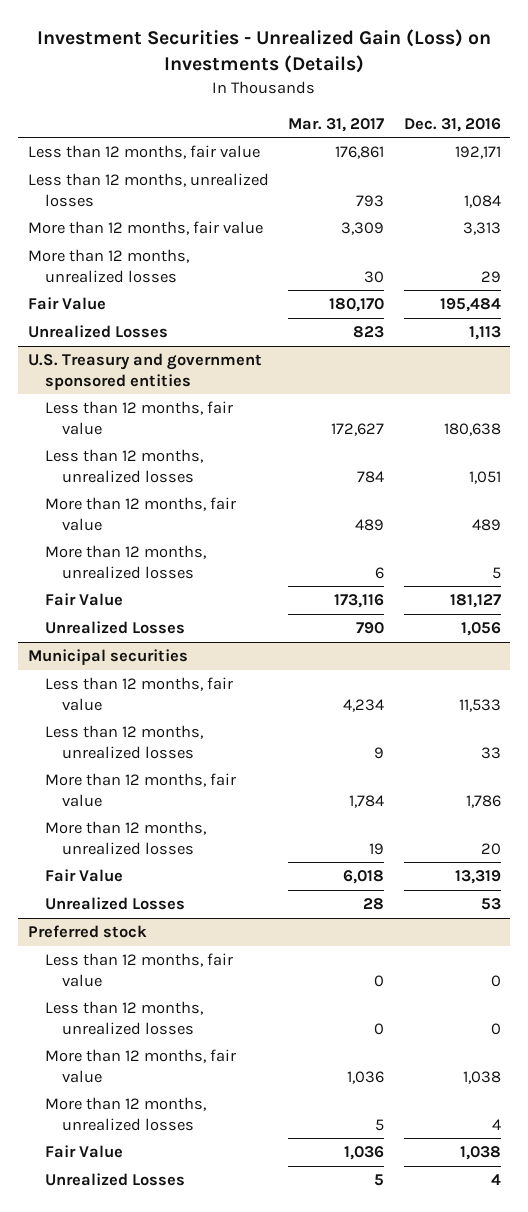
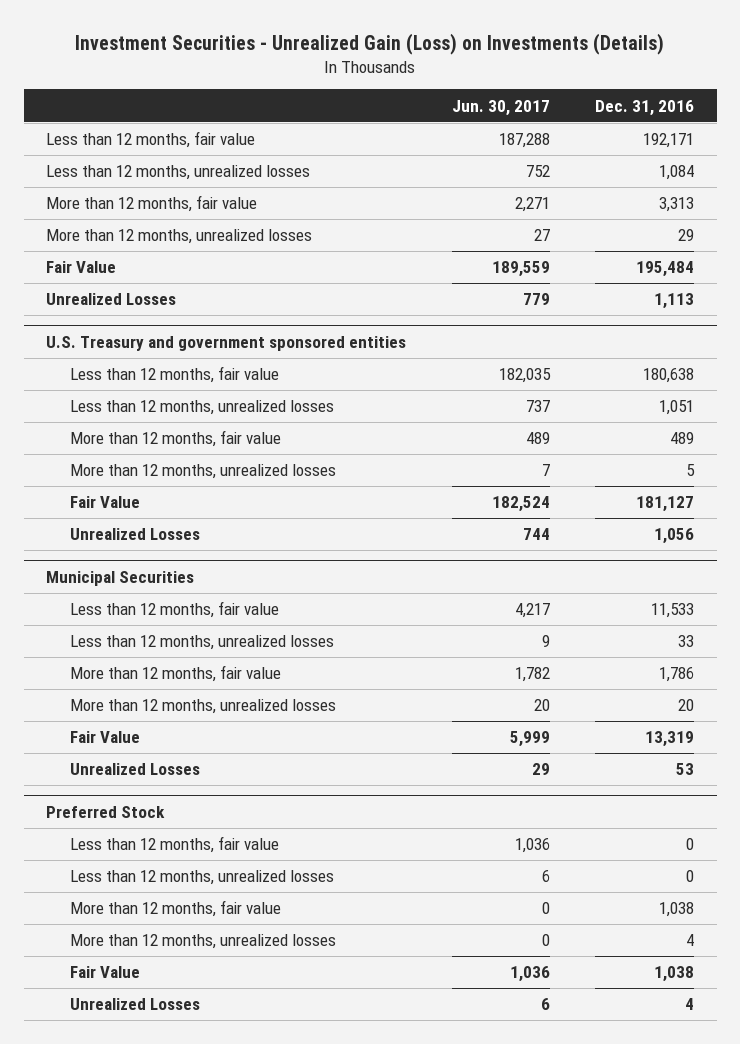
- | Mar. 31, 2017 | Dec. 31, 2016
+ | Jun. 30, 2017 | Dec. 31, 2016
- Municipal securities
+ Municipal Securities
- Preferred stock
+ Preferred Stock

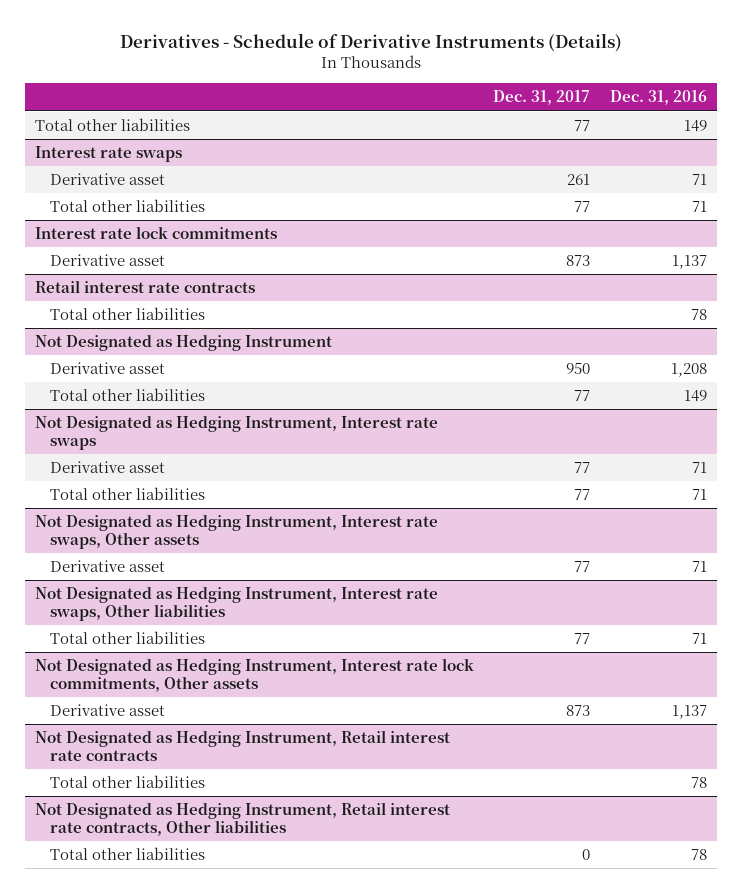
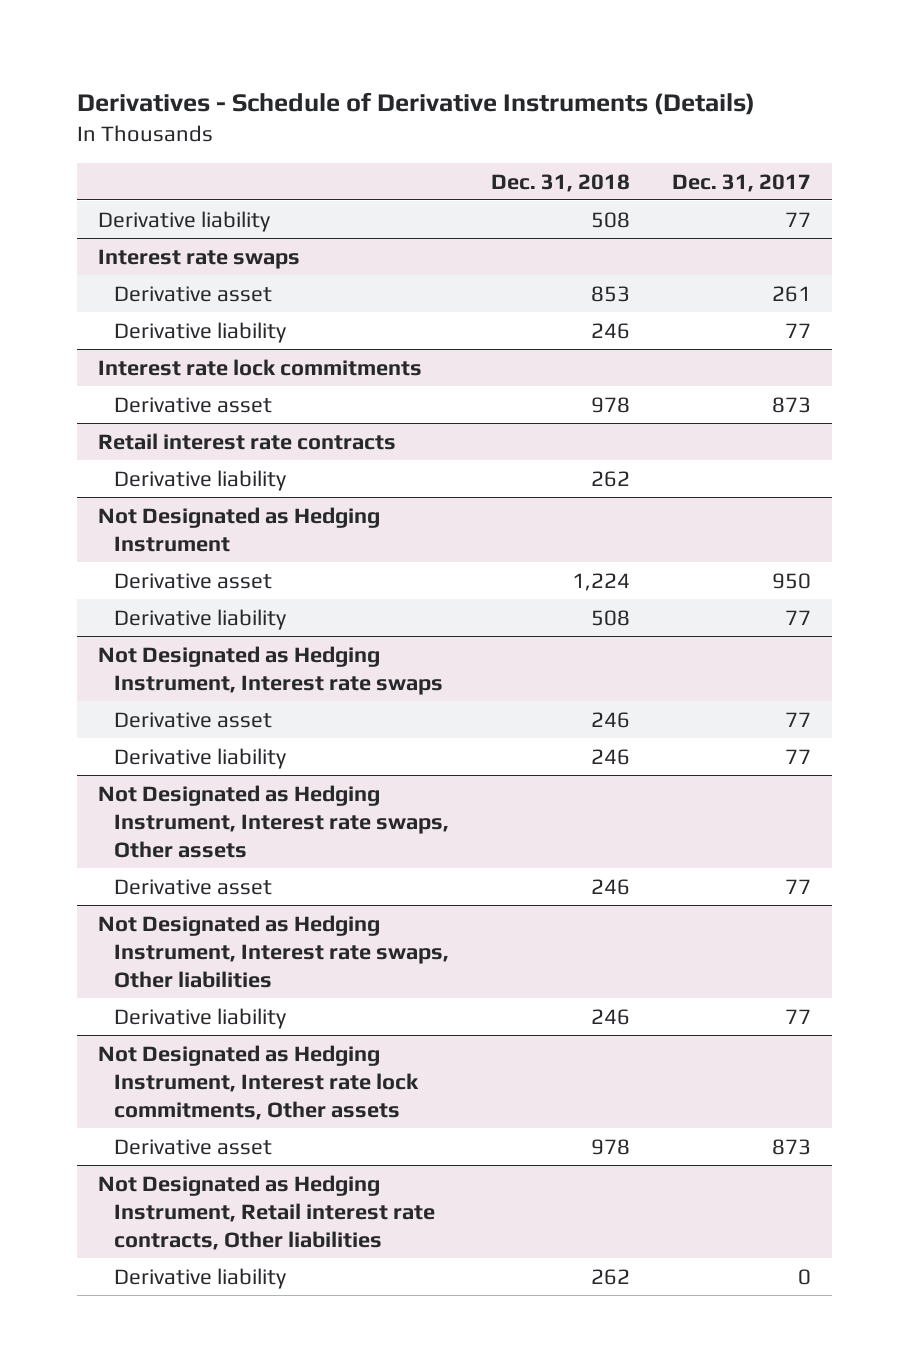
- | Dec. 31, 2017 | Dec. 31, 2016
+ | Dec. 31, 2018 | Dec. 31, 2017
- Total other liabilities | 77 | 149
+ Derivative liability | 508 | 77
@ Interest rate swaps
- Total other liabilities | 77 | 71
+ Derivative liability | 246 | 77
@ Retail interest rate contracts
- Total other liabilities | | 78
+ Derivative liability | 262 |
@ Not Designated as Hedging Instrument
- Total other liabilities | 77 | 149
+ Derivative liability | 508 | 77
@ Not Designated as Hedging Instrument, Interest rate swaps
- Total other liabilities | 77 | 71
+ Derivative liability | 246 | 77
@ Not Designated as Hedging Instrument, Interest rate swaps, Other liabilities
- Total other liabilities | 77 | 71
+ Derivative liability | 246 | 77
- Not Designated as Hedging Instrument, Retail interest rate contracts
- Total other liabilities | | 78
@ Not Designated as Hedging Instrument, Retail interest rate contracts, Other liabilities
- Total other liabilities | 0 | 78
+ Derivative liability | 262 | 0

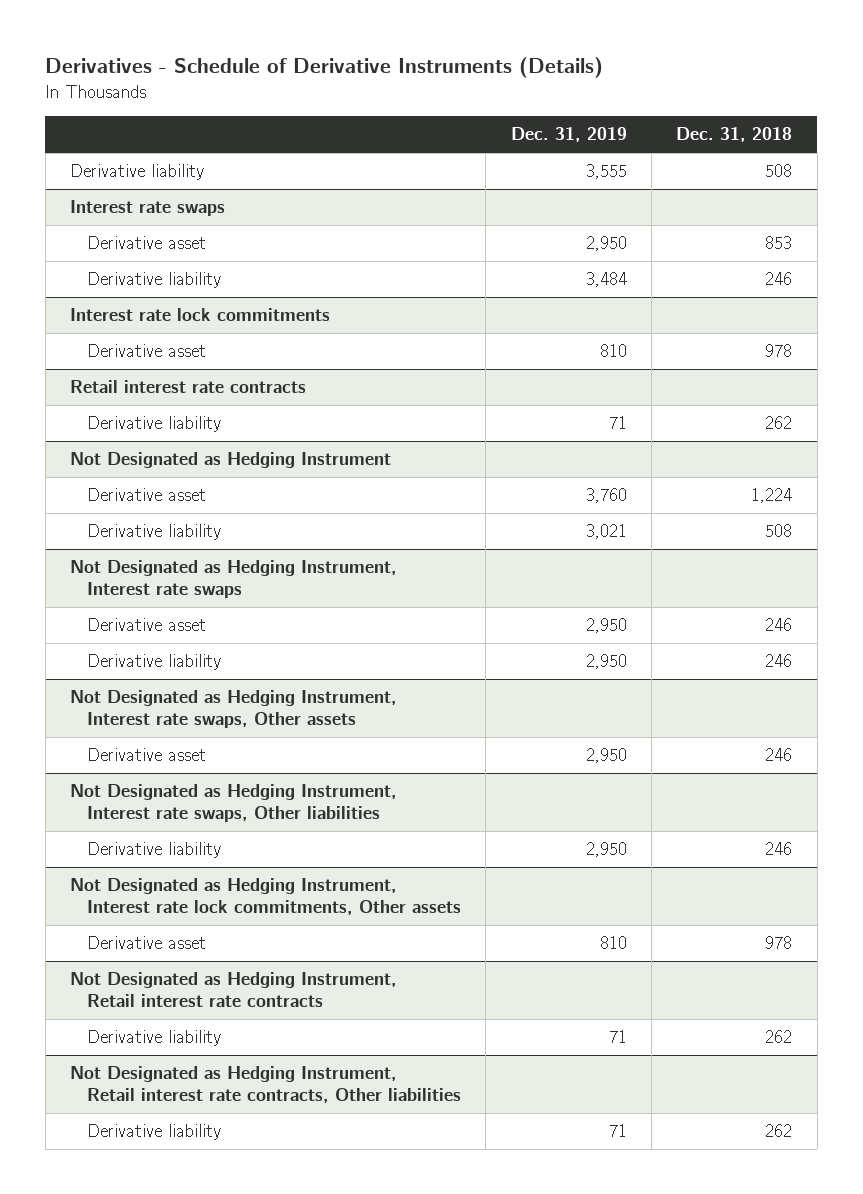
- | Dec. 31, 2018 | Dec. 31, 2017
+ | Dec. 31, 2019 | Dec. 31, 2018
+ Not Designated as Hedging Instrument, Retail interest rate contracts
+ Derivative liability | 71 | 262

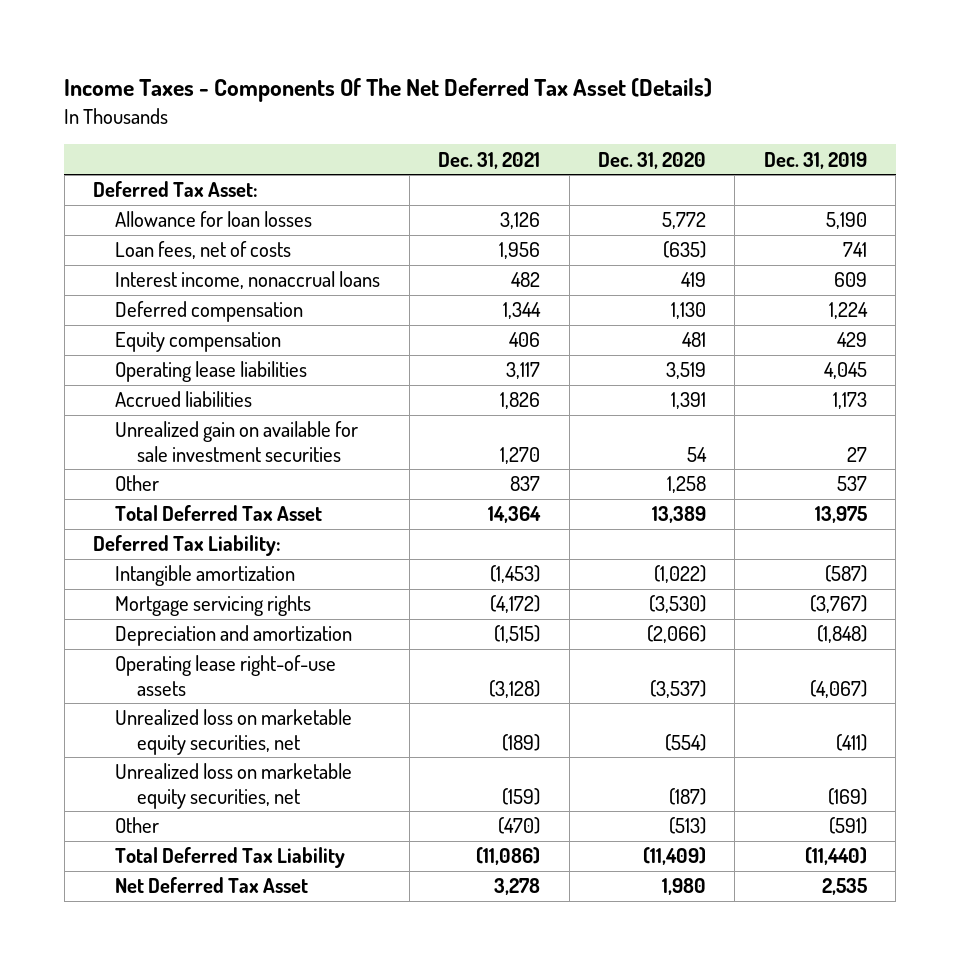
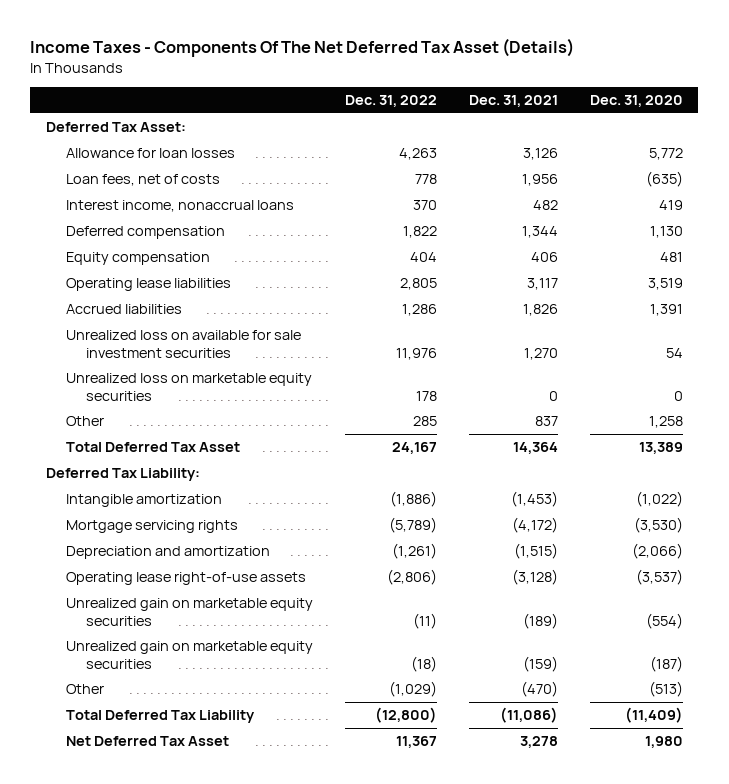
- | Dec. 31, 2021 | Dec. 31, 2020 | Dec. 31, 2019
+ | Dec. 31, 2022 | Dec. 31, 2021 | Dec. 31, 2020
- Unrealized gain on available for sale investment securities | 1,270 | 54 | 27
+ Unrealized loss on available for sale investment securities | 11,976 | 1,270 | 54
+ Unrealized loss on marketable equity securities | 178 | 0 | 0
- Unrealized loss on marketable equity securities, net | (189) | (554) | (411)
- Unrealized loss on marketable equity securities, net | (159) | (187) | (169)
+ Unrealized gain on marketable equity securities | (11) | (189) | (554)
+ Unrealized gain on marketable equity securities | (18) | (159) | (187)

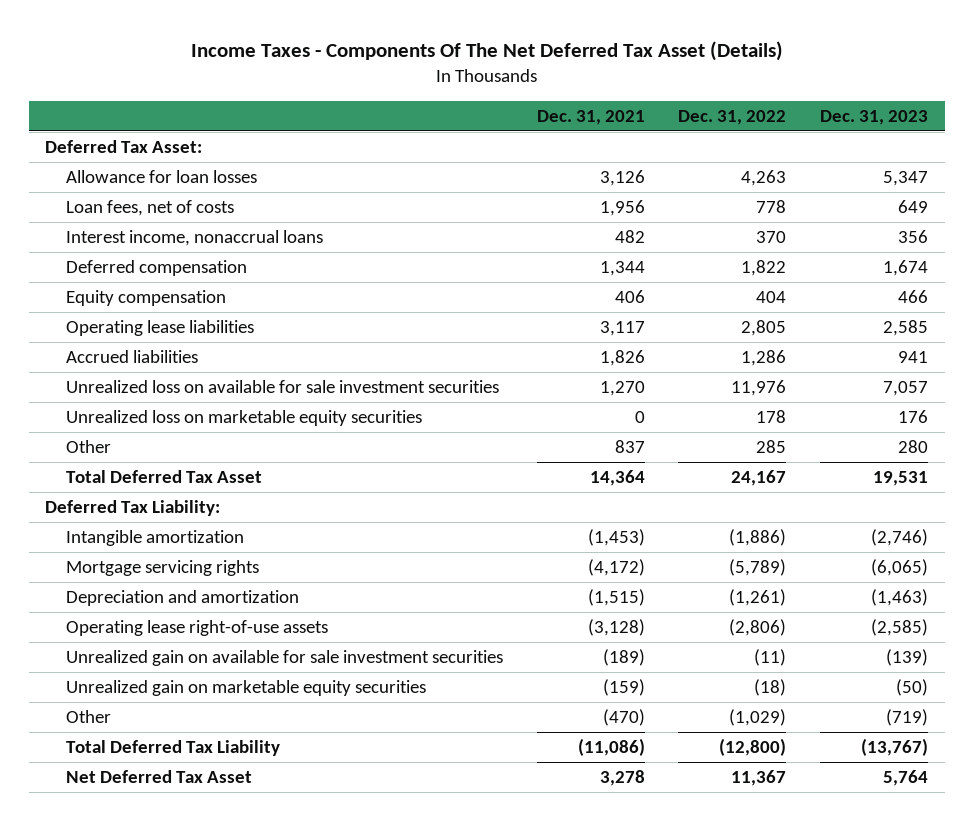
- | Dec. 31, 2022 | Dec. 31, 2021 | Dec. 31, 2020
+ | Dec. 31, 2021 | Dec. 31, 2022 | Dec. 31, 2023
- Unrealized gain on marketable equity securities | (11) | (189) | (554)
+ Unrealized gain on available for sale investment securities | (189) | (11) | (139)

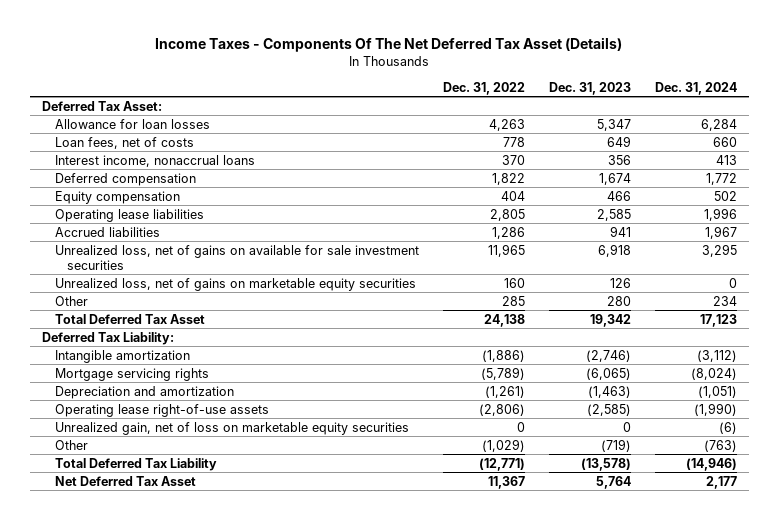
- | Dec. 31, 2021 | Dec. 31, 2022 | Dec. 31, 2023
+ | Dec. 31, 2022 | Dec. 31, 2023 | Dec. 31, 2024
- Unrealized loss on available for sale investment securities | 1,270 | 11,976 | 7,057
- Unrealized loss on marketable equity securities | 0 | 178 | 176
+ Unrealized loss, net of gains on available for sale investment securities | 11,965 | 6,918 | 3,295
+ Unrealized loss, net of gains on marketable equity securities | 160 | 126 | 0
- Total Deferred Tax Asset | 14,364 | 24,167 | 19,531
+ Total Deferred Tax Asset | 24,138 | 19,342 | 17,123
- Unrealized gain on available for sale investment securities | (189) | (11) | (139)
- Unrealized gain on marketable equity securities | (159) | (18) | (50)
+ Unrealized gain, net of loss on marketable equity securities | 0 | 0 | (6)
- Total Deferred Tax Liability | (11,086) | (12,800) | (13,767)
+ Total Deferred Tax Liability | (12,771) | (13,578) | (14,946)

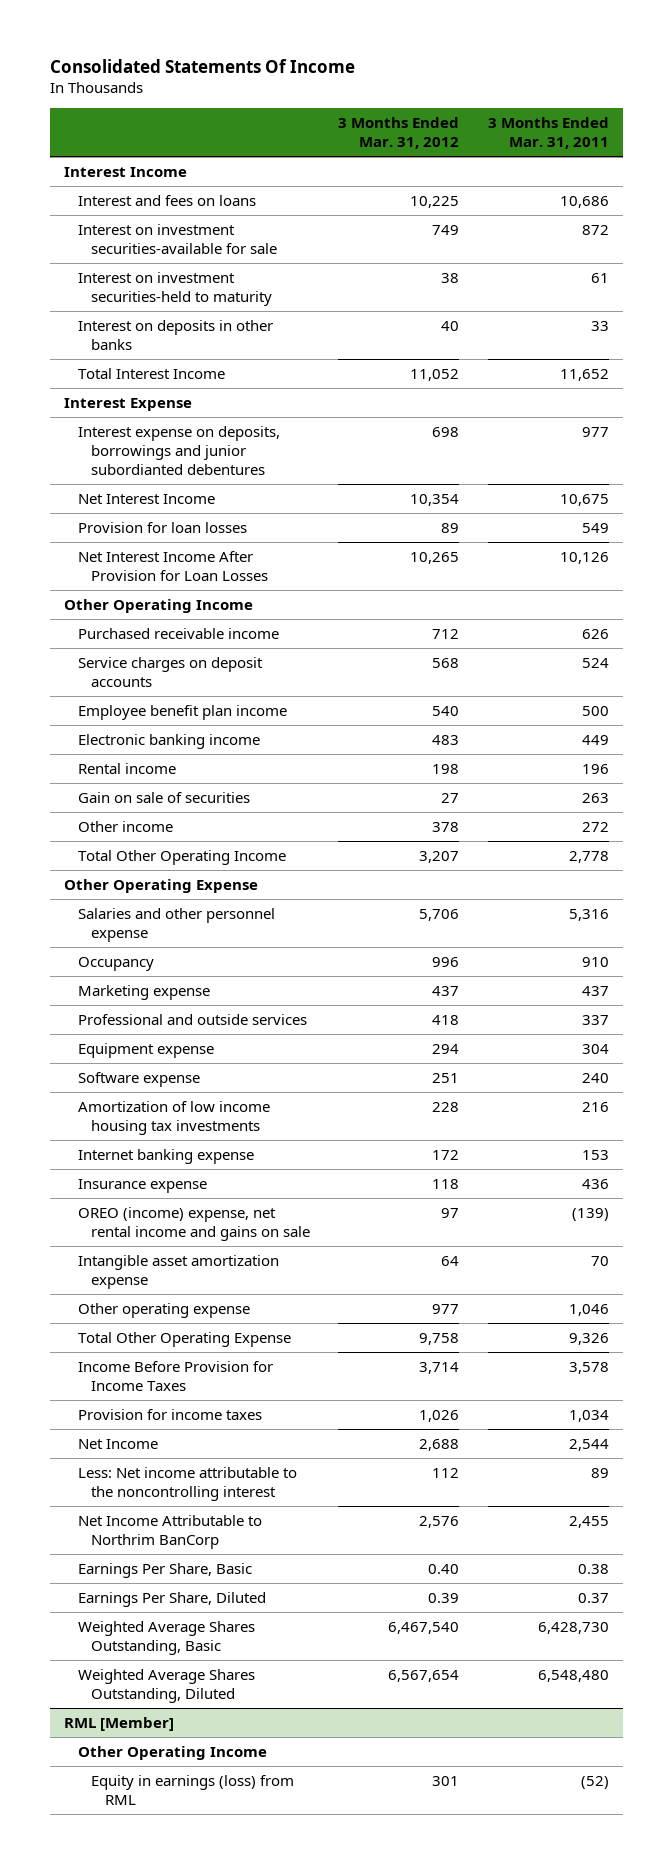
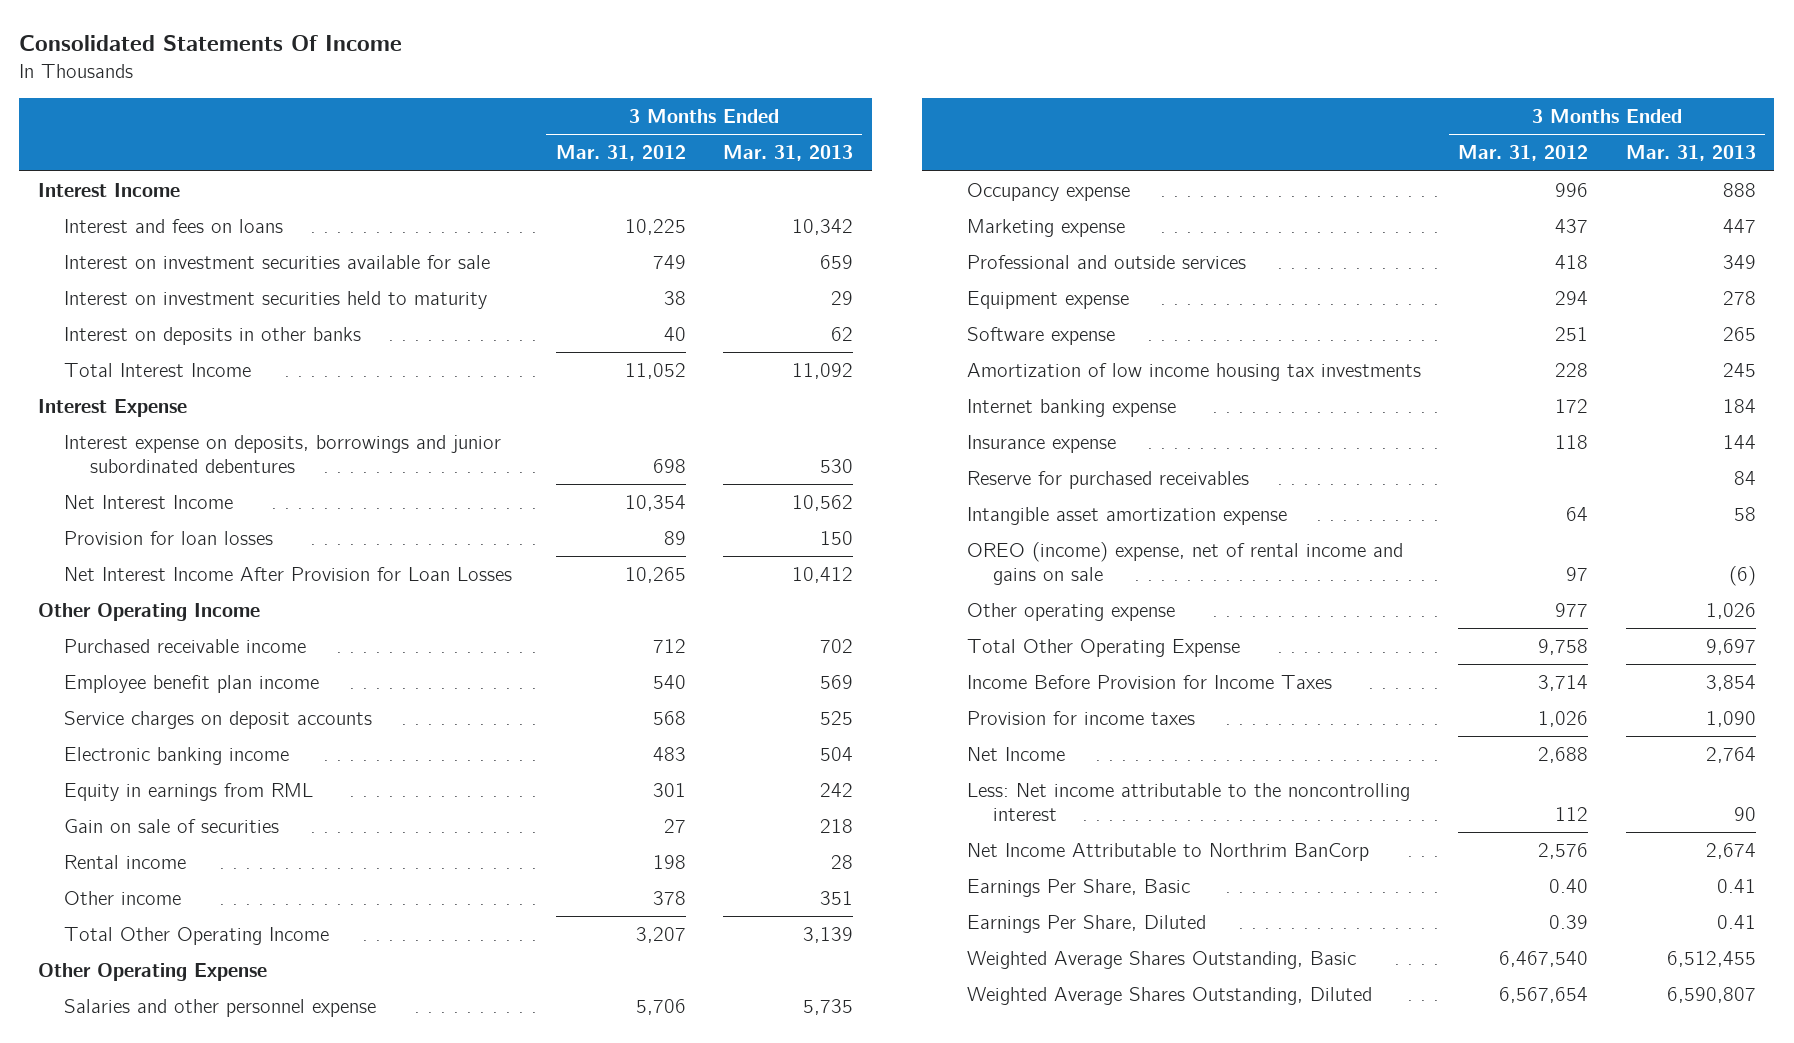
- | 3 Months Ended Mar. 31, 2012 | 3 Months Ended Mar. 31, 2011
+ | 3 Months Ended Mar. 31, 2012 | 3 Months Ended Mar. 31, 2013
- Interest on investment securities-available for sale | 749 | 872
- Interest on investment securities-held to maturity | 38 | 61
+ Interest on investment securities available for sale | 749 | 659
+ Interest on investment securities held to maturity | 38 | 29
- Interest expense on deposits, borrowings and junior subordianted debentures | 698 | 977
+ Interest expense on deposits, borrowings and junior subordinated debentures | 698 | 530
moved down: Service charges on deposit accounts | 568 | 525
+ Equity in earnings from RML | 301 | 242
moved down: Rental income | 198 | 28
- Occupancy | 996 | 910
+ Occupancy expense | 996 | 888
- OREO (income) expense, net rental income and gains on sale | 97 | (139)
+ Reserve for purchased receivables | | 84
+ OREO (income) expense, net of rental income and gains on sale | 97 | (6)
- RML [Member]
- Other Operating Income
- Equity in earnings (loss) from RML | 301 | (52)

